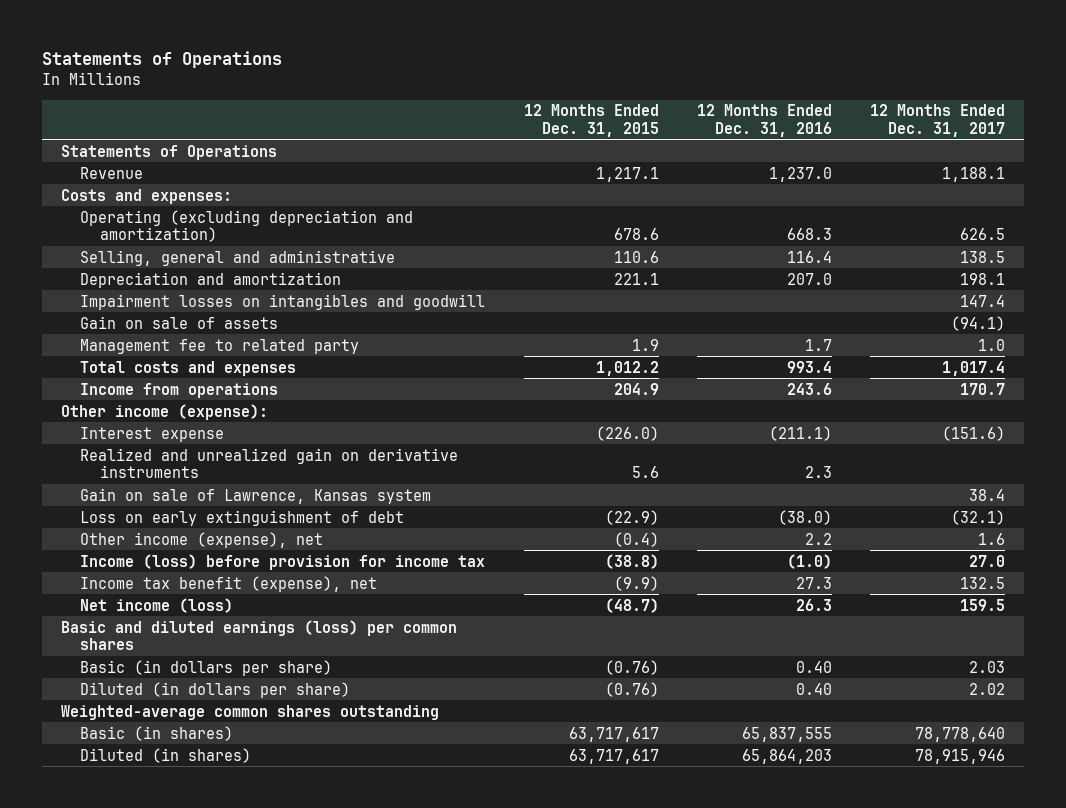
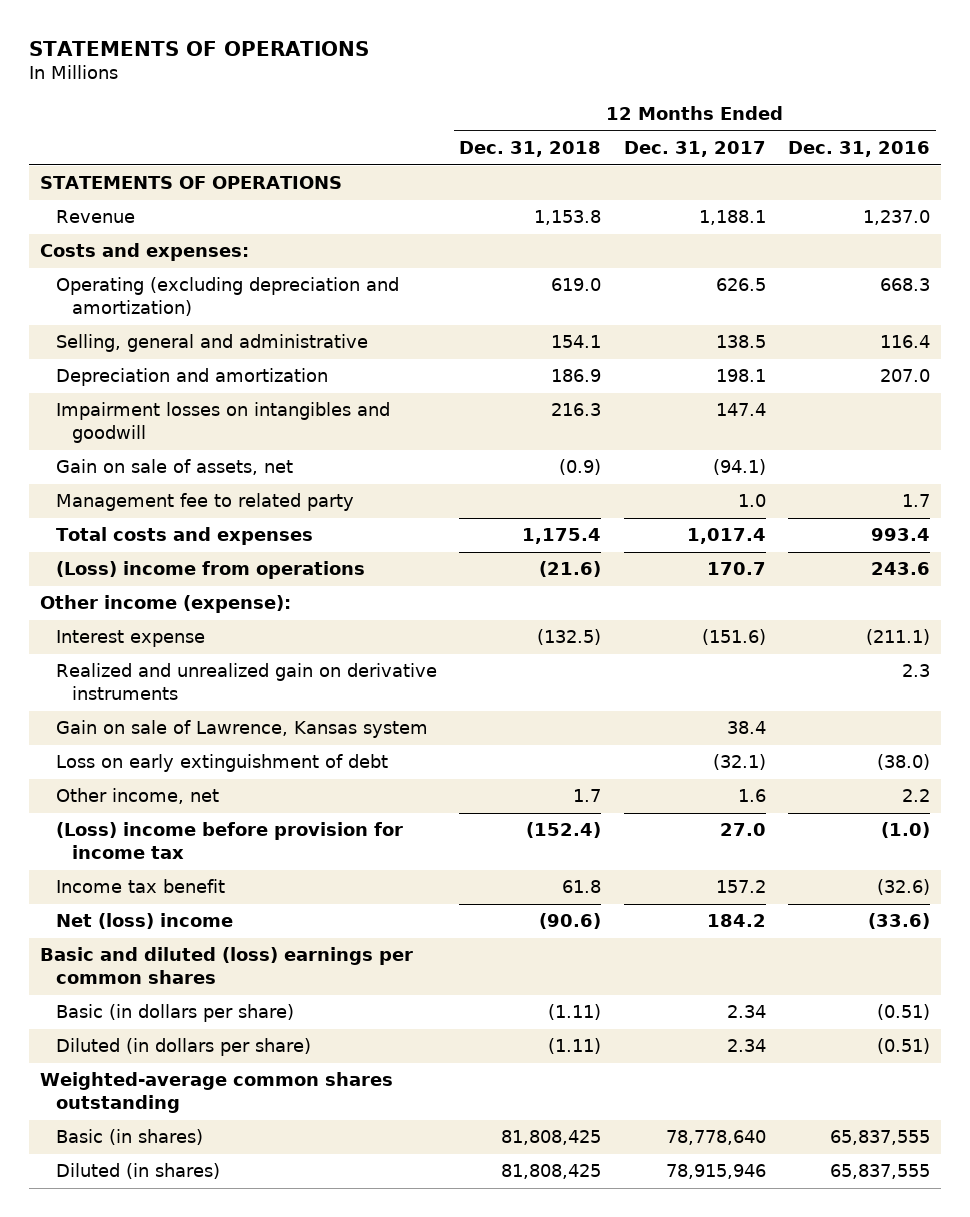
- Statements of Operations
+ STATEMENTS OF OPERATIONS
- | 12 Months Ended Dec. 31, 2015 | 12 Months Ended Dec. 31, 2016 | 12 Months Ended Dec. 31, 2017
+ | 12 Months Ended Dec. 31, 2018 | 12 Months Ended Dec. 31, 2017 | 12 Months Ended Dec. 31, 2016
- Statements of Operations
+ STATEMENTS OF OPERATIONS
- Gain on sale of assets | | | (94.1)
+ Gain on sale of assets, net | (0.9) | (94.1) |
- Income from operations | 204.9 | 243.6 | 170.7
+ (Loss) income from operations | (21.6) | 170.7 | 243.6
- Other income (expense), net | (0.4) | 2.2 | 1.6
- Income (loss) before provision for income tax | (38.8) | (1.0) | 27.0
- Income tax benefit (expense), net | (9.9) | 27.3 | 132.5
- Net income (loss) | (48.7) | 26.3 | 159.5
- Basic and diluted earnings (loss) per common shares
- Basic (in dollars per share) | (0.76) | 0.40 | 2.03
- Diluted (in dollars per share) | (0.76) | 0.40 | 2.02
+ Other income, net | 1.7 | 1.6 | 2.2
+ (Loss) income before provision for income tax | (152.4) | 27.0 | (1.0)
+ Income tax benefit | 61.8 | 157.2 | (32.6)
+ Net (loss) income | (90.6) | 184.2 | (33.6)
+ Basic and diluted (loss) earnings per common shares
+ Basic (in dollars per share) | (1.11) | 2.34 | (0.51)
+ Diluted (in dollars per share) | (1.11) | 2.34 | (0.51)
- Diluted (in shares) | 63,717,617 | 65,864,203 | 78,915,946
+ Diluted (in shares) | 81,808,425 | 78,915,946 | 65,837,555

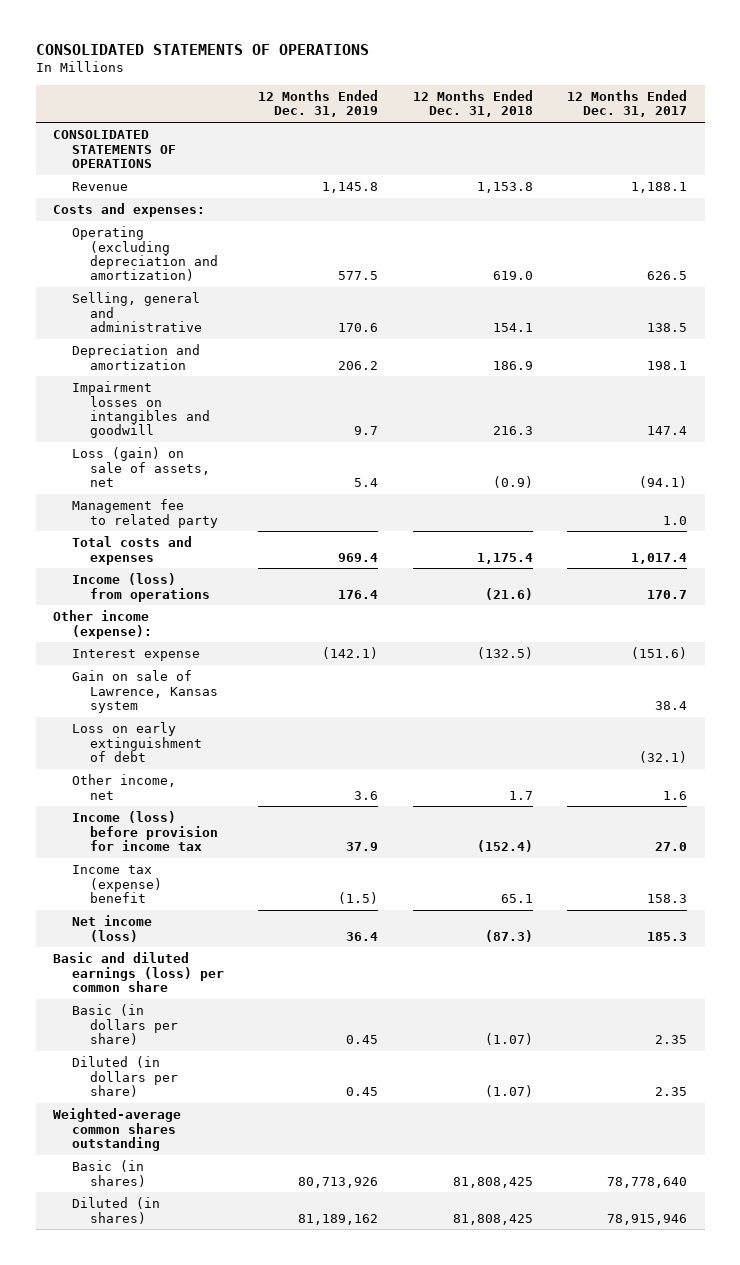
- STATEMENTS OF OPERATIONS
+ CONSOLIDATED STATEMENTS OF OPERATIONS
- | 12 Months Ended Dec. 31, 2018 | 12 Months Ended Dec. 31, 2017 | 12 Months Ended Dec. 31, 2016
+ | 12 Months Ended Dec. 31, 2019 | 12 Months Ended Dec. 31, 2018 | 12 Months Ended Dec. 31, 2017
- STATEMENTS OF OPERATIONS
+ CONSOLIDATED STATEMENTS OF OPERATIONS
- Gain on sale of assets, net | (0.9) | (94.1) |
+ Loss (gain) on sale of assets, net | 5.4 | (0.9) | (94.1)
- (Loss) income from operations | (21.6) | 170.7 | 243.6
+ Income (loss) from operations | 176.4 | (21.6) | 170.7
- Realized and unrealized gain on derivative instruments | | | 2.3
- (Loss) income before provision for income tax | (152.4) | 27.0 | (1.0)
- Income tax benefit | 61.8 | 157.2 | (32.6)
- Net (loss) income | (90.6) | 184.2 | (33.6)
- Basic and diluted (loss) earnings per common shares
- Basic (in dollars per share) | (1.11) | 2.34 | (0.51)
- Diluted (in dollars per share) | (1.11) | 2.34 | (0.51)
+ Income (loss) before provision for income tax | 37.9 | (152.4) | 27.0
+ Income tax (expense) benefit | (1.5) | 65.1 | 158.3
+ Net income (loss) | 36.4 | (87.3) | 185.3
+ Basic and diluted earnings (loss) per common share
+ Basic (in dollars per share) | 0.45 | (1.07) | 2.35
+ Diluted (in dollars per share) | 0.45 | (1.07) | 2.35

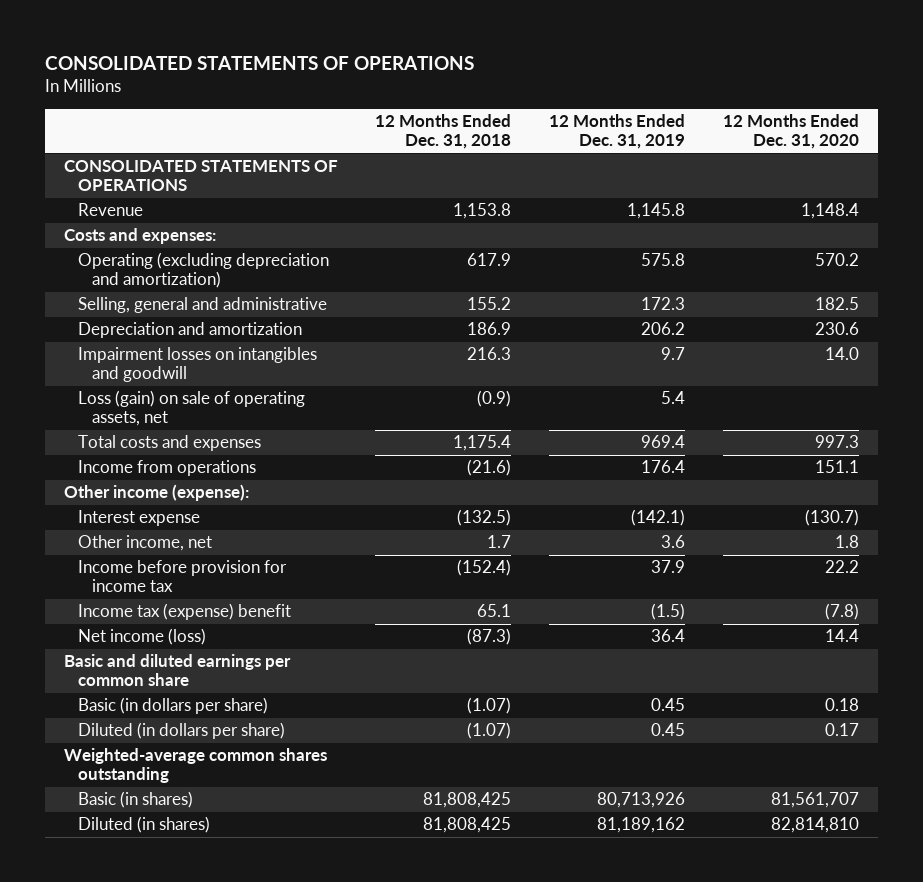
- | 12 Months Ended Dec. 31, 2019 | 12 Months Ended Dec. 31, 2018 | 12 Months Ended Dec. 31, 2017
+ | 12 Months Ended Dec. 31, 2018 | 12 Months Ended Dec. 31, 2019 | 12 Months Ended Dec. 31, 2020
- Operating (excluding depreciation and amortization) | 577.5 | 619.0 | 626.5
- Selling, general and administrative | 170.6 | 154.1 | 138.5
+ Operating (excluding depreciation and amortization) | 617.9 | 575.8 | 570.2
+ Selling, general and administrative | 155.2 | 172.3 | 182.5
- Loss (gain) on sale of assets, net | 5.4 | (0.9) | (94.1)
- Management fee to related party | | | 1.0
+ Loss (gain) on sale of operating assets, net | (0.9) | 5.4 |
- Income (loss) from operations | 176.4 | (21.6) | 170.7
+ Income from operations | (21.6) | 176.4 | 151.1
- Gain on sale of Lawrence, Kansas system | | | 38.4
- Loss on early extinguishment of debt | | | (32.1)
- Income (loss) before provision for income tax | 37.9 | (152.4) | 27.0
+ Income before provision for income tax | (152.4) | 37.9 | 22.2
- Basic and diluted earnings (loss) per common share
+ Basic and diluted earnings per common share

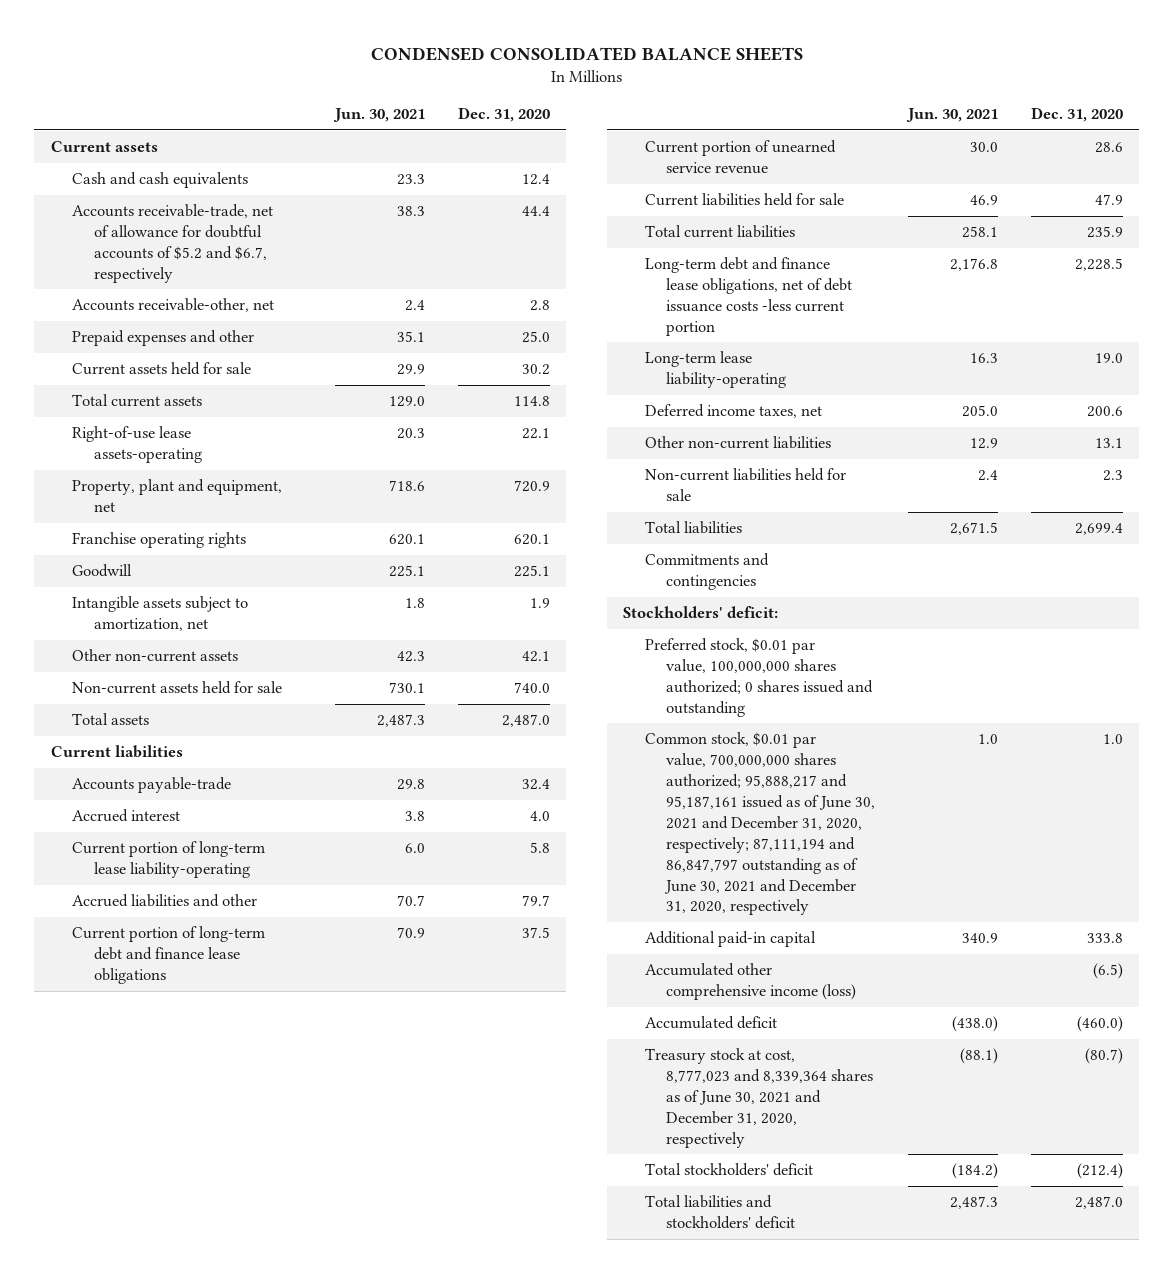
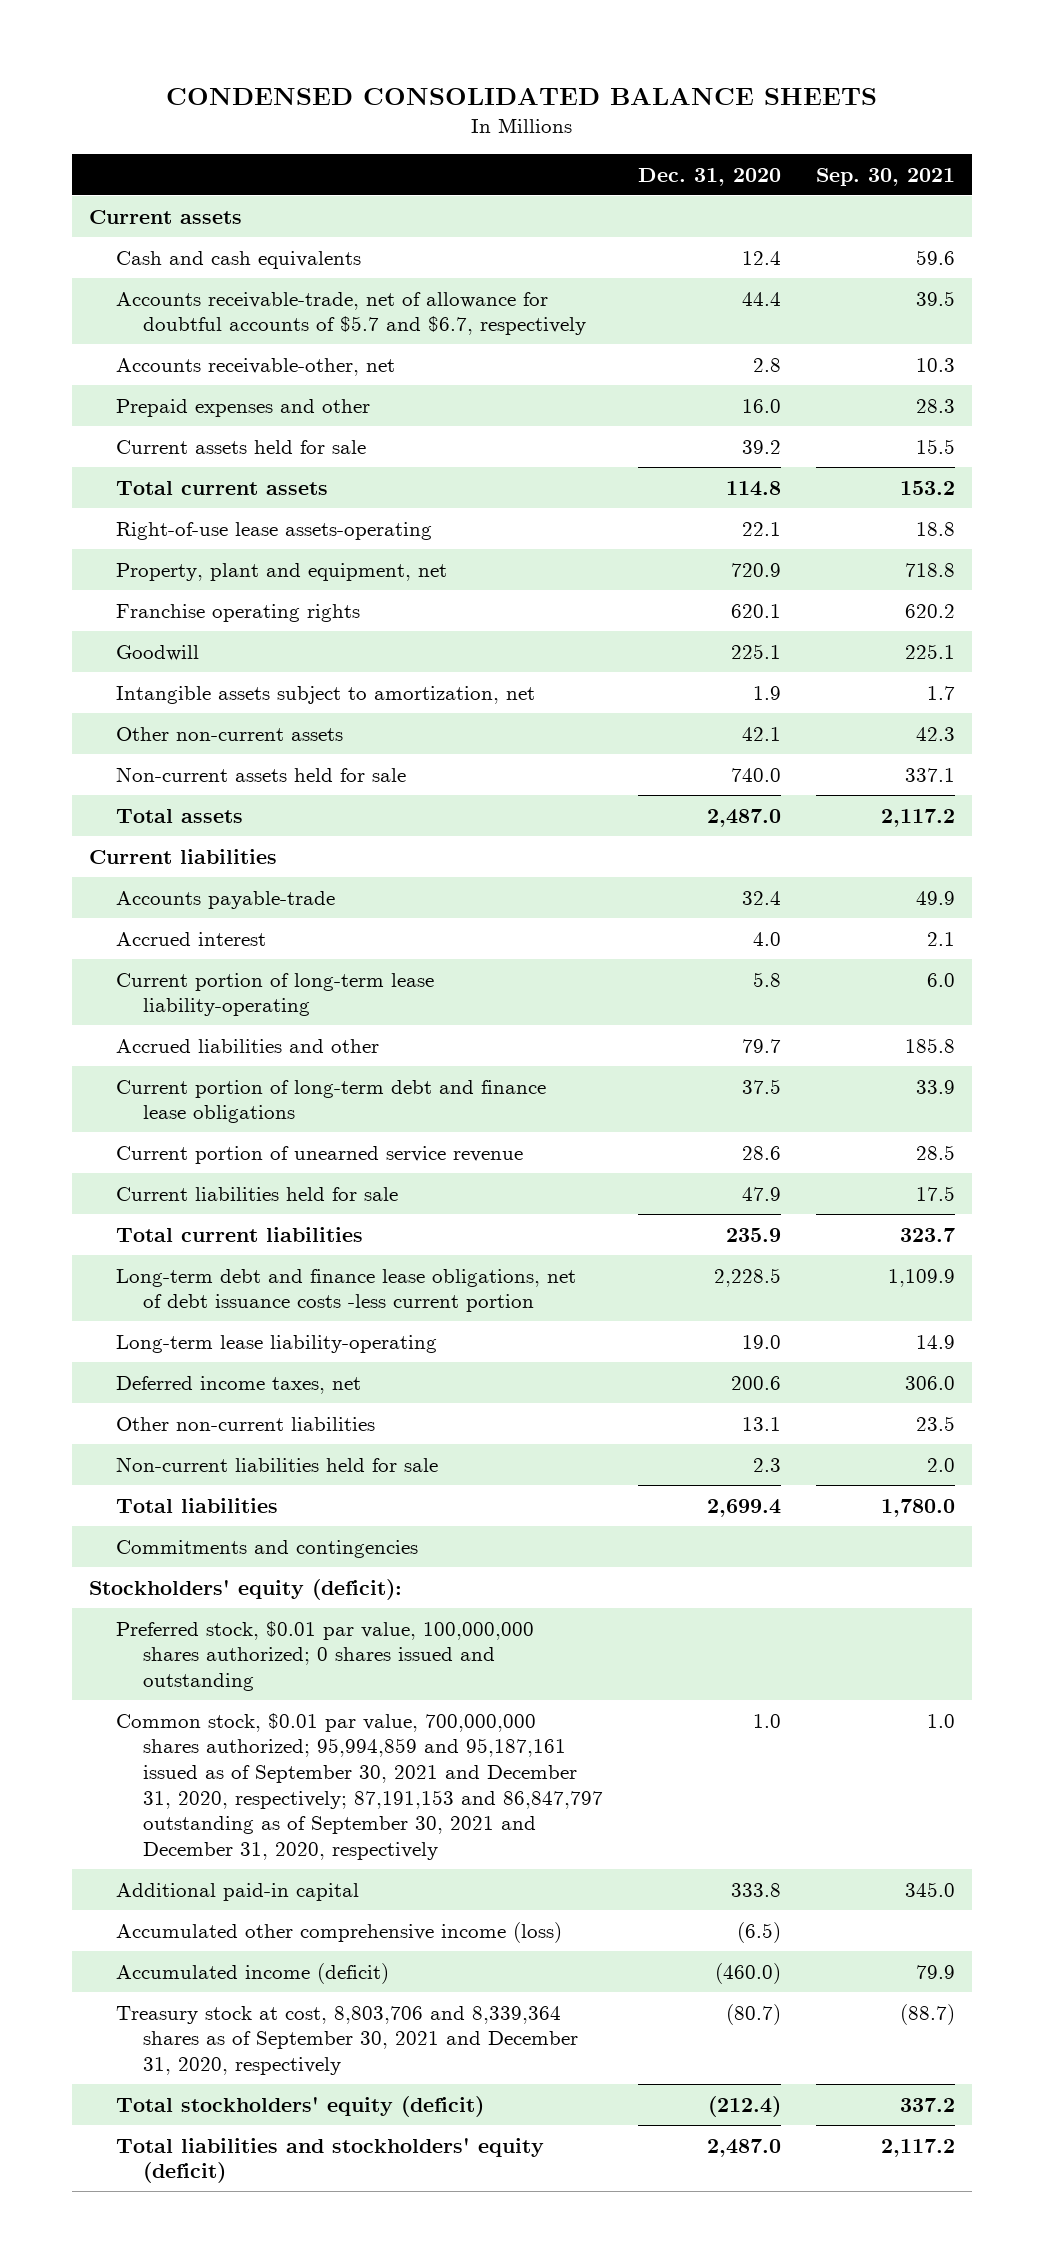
- | Jun. 30, 2021 | Dec. 31, 2020
+ | Dec. 31, 2020 | Sep. 30, 2021
- Accounts receivable-trade, net of allowance for doubtful accounts of $5.2 and $6.7, respectively | 38.3 | 44.4
+ Accounts receivable-trade, net of allowance for doubtful accounts of $5.7 and $6.7, respectively | 44.4 | 39.5
- Prepaid expenses and other | 35.1 | 25.0
- Current assets held for sale | 29.9 | 30.2
+ Prepaid expenses and other | 16.0 | 28.3
+ Current assets held for sale | 39.2 | 15.5
- Stockholders' deficit:
+ Stockholders' equity (deficit):
- Common stock, $0.01 par value, 700,000,000 shares authorized; 95,888,217 and 95,187,161 issued as of June 30, 2021 and December 31, 2020, respectively; 87,111,194 and 86,847,797 outstanding as of June 30, 2021 and December 31, 2020, respectively | 1.0 | 1.0
+ Common stock, $0.01 par value, 700,000,000 shares authorized; 95,994,859 and 95,187,161 issued as of September 30, 2021 and December 31, 2020, respectively; 87,191,153 and 86,847,797 outstanding as of September 30, 2021 and December 31, 2020, respectively | 1.0 | 1.0
- Accumulated deficit | (438.0) | (460.0)
- Treasury stock at cost, 8,777,023 and 8,339,364 shares as of June 30, 2021 and December 31, 2020, respectively | (88.1) | (80.7)
- Total stockholders' deficit | (184.2) | (212.4)
- Total liabilities and stockholders' deficit | 2,487.3 | 2,487.0
+ Accumulated income (deficit) | (460.0) | 79.9
+ Treasury stock at cost, 8,803,706 and 8,339,364 shares as of September 30, 2021 and December 31, 2020, respectively | (80.7) | (88.7)
+ Total stockholders' equity (deficit) | (212.4) | 337.2
+ Total liabilities and stockholders' equity (deficit) | 2,487.0 | 2,117.2

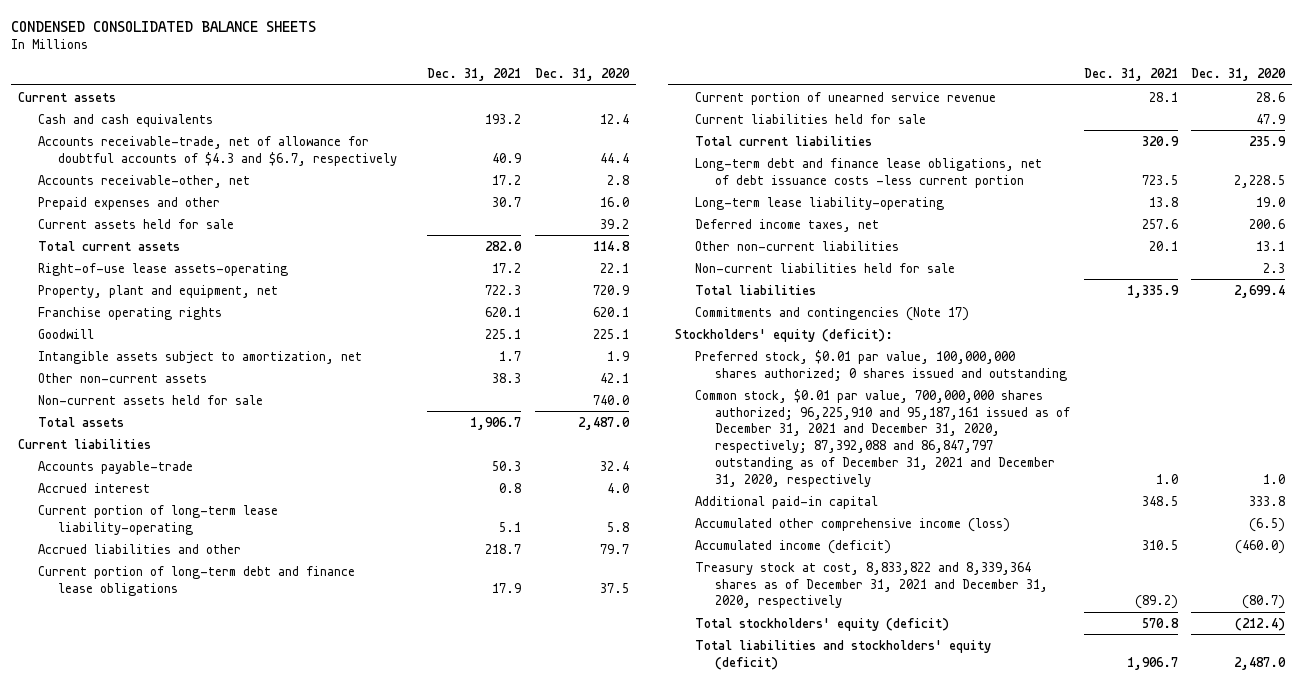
- | Dec. 31, 2020 | Sep. 30, 2021
+ | Dec. 31, 2021 | Dec. 31, 2020
- Accounts receivable-trade, net of allowance for doubtful accounts of $5.7 and $6.7, respectively | 44.4 | 39.5
+ Accounts receivable-trade, net of allowance for doubtful accounts of $4.3 and $6.7, respectively | 40.9 | 44.4
- Commitments and contingencies
+ Commitments and contingencies (Note 17)
- Common stock, $0.01 par value, 700,000,000 shares authorized; 95,994,859 and 95,187,161 issued as of September 30, 2021 and December 31, 2020, respectively; 87,191,153 and 86,847,797 outstanding as of September 30, 2021 and December 31, 2020, respectively | 1.0 | 1.0
+ Common stock, $0.01 par value, 700,000,000 shares authorized; 96,225,910 and 95,187,161 issued as of December 31, 2021 and December 31, 2020, respectively; 87,392,088 and 86,847,797 outstanding as of December 31, 2021 and December 31, 2020, respectively | 1.0 | 1.0
- Treasury stock at cost, 8,803,706 and 8,339,364 shares as of September 30, 2021 and December 31, 2020, respectively | (80.7) | (88.7)
+ Treasury stock at cost, 8,833,822 and 8,339,364 shares as of December 31, 2021 and December 31, 2020, respectively | (89.2) | (80.7)

